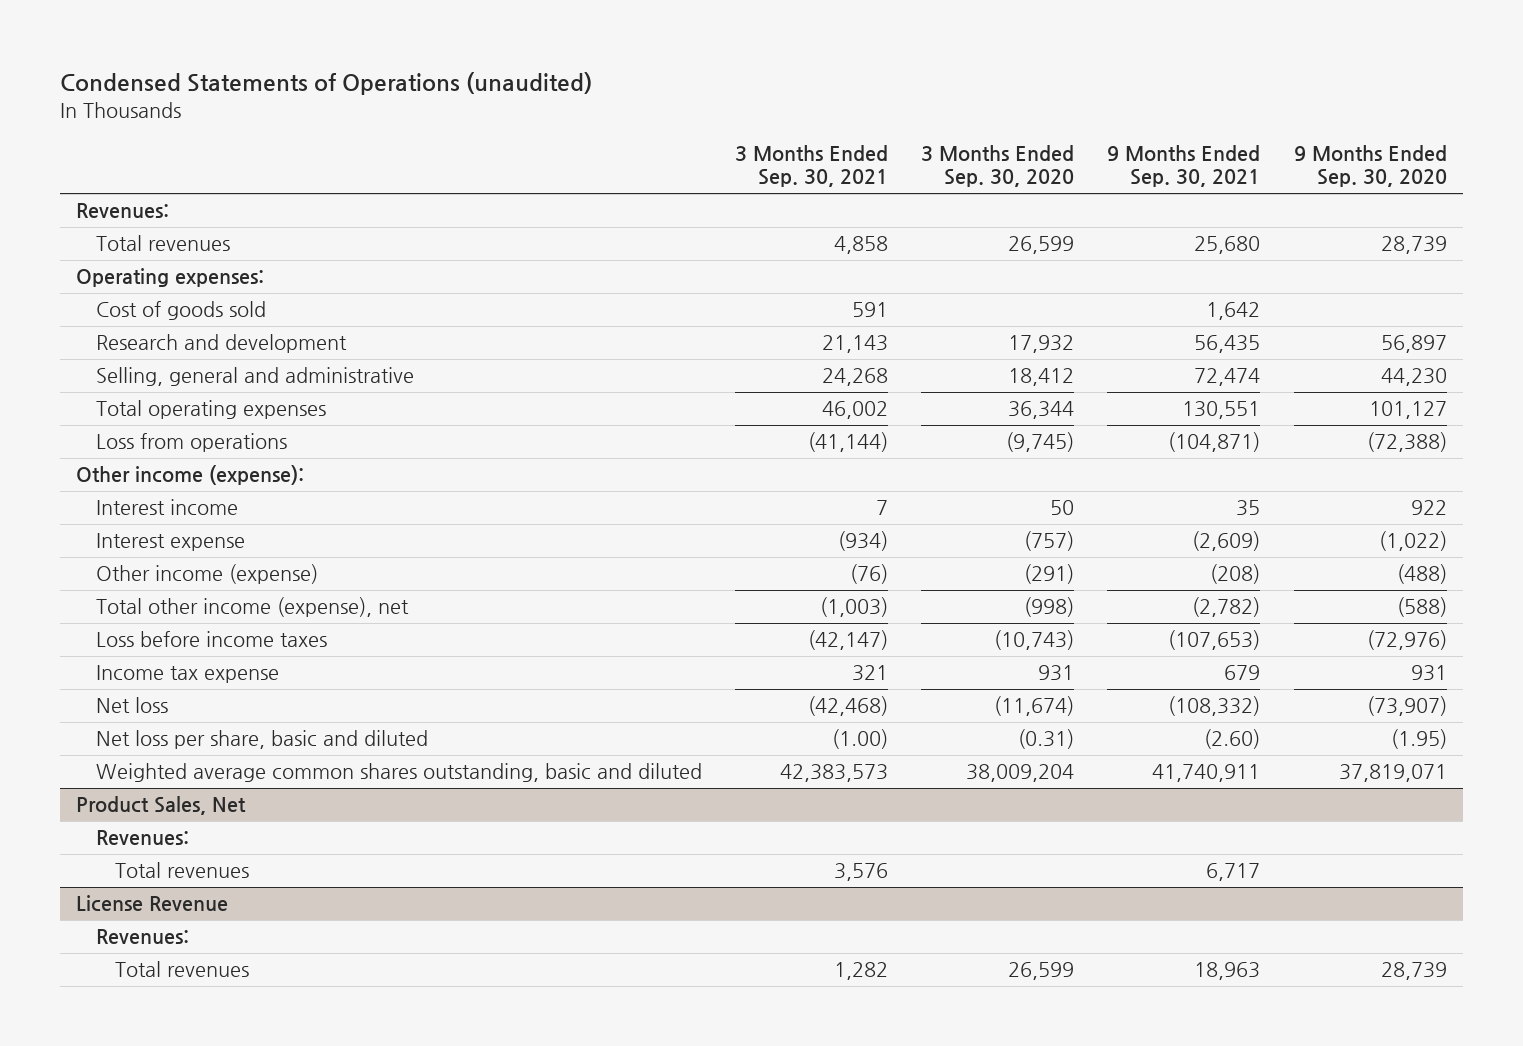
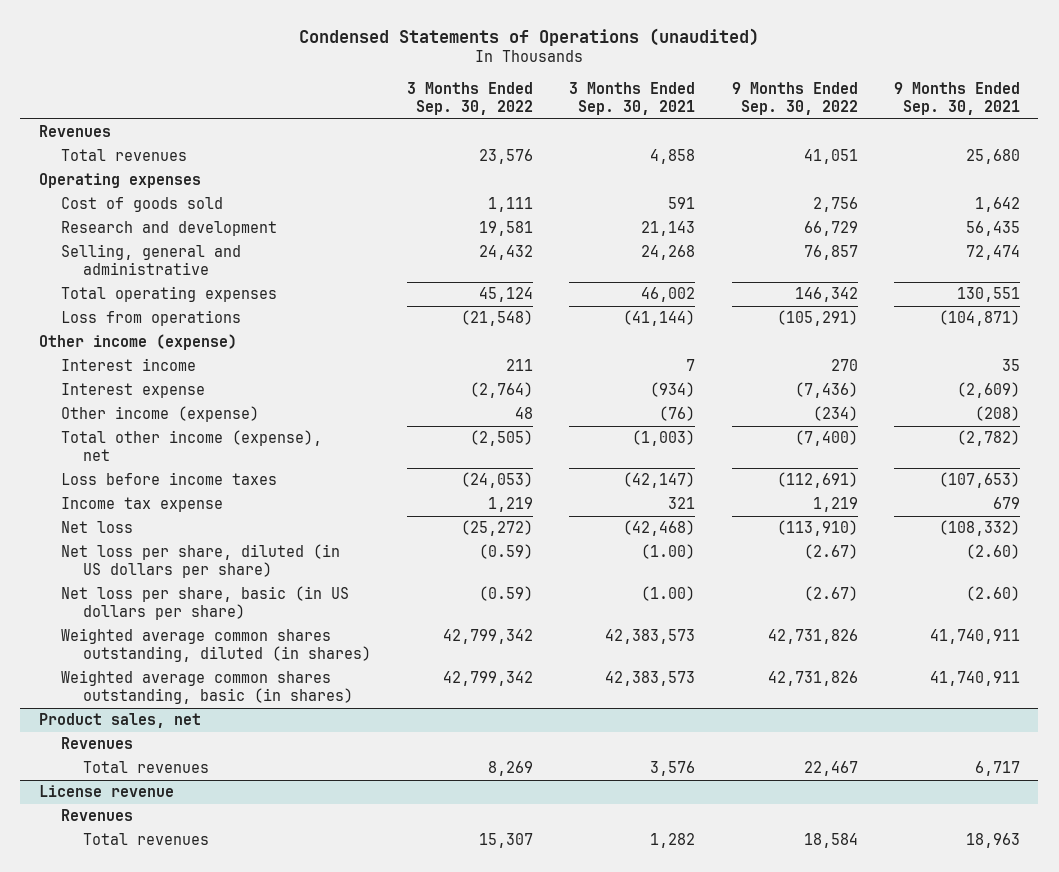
- | 3 Months Ended Sep. 30, 2021 | 3 Months Ended Sep. 30, 2020 | 9 Months Ended Sep. 30, 2021 | 9 Months Ended Sep. 30, 2020
+ | 3 Months Ended Sep. 30, 2022 | 3 Months Ended Sep. 30, 2021 | 9 Months Ended Sep. 30, 2022 | 9 Months Ended Sep. 30, 2021
- Revenues:
+ Revenues
- Operating expenses:
+ Operating expenses
- Other income (expense):
+ Other income (expense)
- Net loss per share, basic and diluted | (1.00) | (0.31) | (2.60) | (1.95)
- Weighted average common shares outstanding, basic and diluted | 42,383,573 | 38,009,204 | 41,740,911 | 37,819,071
- Product Sales, Net
- Revenues:
+ Net loss per share, diluted (in US dollars per share) | (0.59) | (1.00) | (2.67) | (2.60)
+ Net loss per share, basic (in US dollars per share) | (0.59) | (1.00) | (2.67) | (2.60)
+ Weighted average common shares outstanding, diluted (in shares) | 42,799,342 | 42,383,573 | 42,731,826 | 41,740,911
+ Weighted average common shares outstanding, basic (in shares) | 42,799,342 | 42,383,573 | 42,731,826 | 41,740,911
+ Product sales, net
+ Revenues
- License Revenue
- Revenues:
+ License revenue
+ Revenues

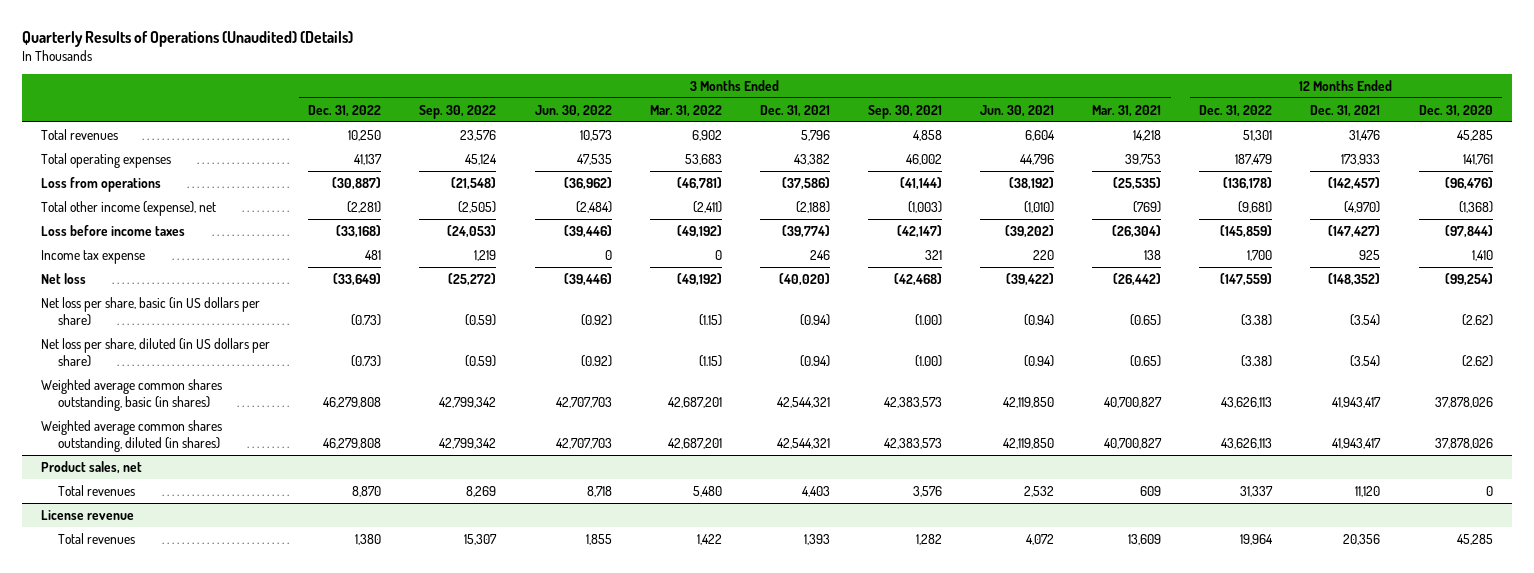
- Condensed Statements of Operations (unaudited)
+ Quarterly Results of Operations (Unaudited) (Details)
- | 3 Months Ended Sep. 30, 2022 | 3 Months Ended Sep. 30, 2021 | 9 Months Ended Sep. 30, 2022 | 9 Months Ended Sep. 30, 2021
+ | 3 Months Ended Dec. 31, 2022 | 3 Months Ended Sep. 30, 2022 | 3 Months Ended Jun. 30, 2022 | 3 Months Ended Mar. 31, 2022 | 3 Months Ended Dec. 31, 2021 | 3 Months Ended Sep. 30, 2021 | 3 Months Ended Jun. 30, 2021 | 3 Months Ended Mar. 31, 2021 | 12 Months Ended Dec. 31, 2022 | 12 Months Ended Dec. 31, 2021 | 12 Months Ended Dec. 31, 2020
- Revenues
- Operating expenses
- Cost of goods sold | 1,111 | 591 | 2,756 | 1,642
- Research and development | 19,581 | 21,143 | 66,729 | 56,435
- Selling, general and administrative | 24,432 | 24,268 | 76,857 | 72,474
- Other income (expense)
- Interest income | 211 | 7 | 270 | 35
- Interest expense | (2,764) | (934) | (7,436) | (2,609)
- Other income (expense) | 48 | (76) | (234) | (208)
moved down: Net loss per share, diluted (in US dollars per share) | (0.73) | (0.59) | (0.92) | (1.15) | (0.94) | (1.00) | (0.94) | (0.65) | (3.38) | (3.54) | (2.62)
moved down: Weighted average common shares outstanding, diluted (in shares) | 46,279,808 | 42,799,342 | 42,707,703 | 42,687,201 | 42,544,321 | 42,383,573 | 42,119,850 | 40,700,827 | 43,626,113 | 41,943,417 | 37,878,026
@ Product sales, net
- Revenues
@ License revenue
- Revenues

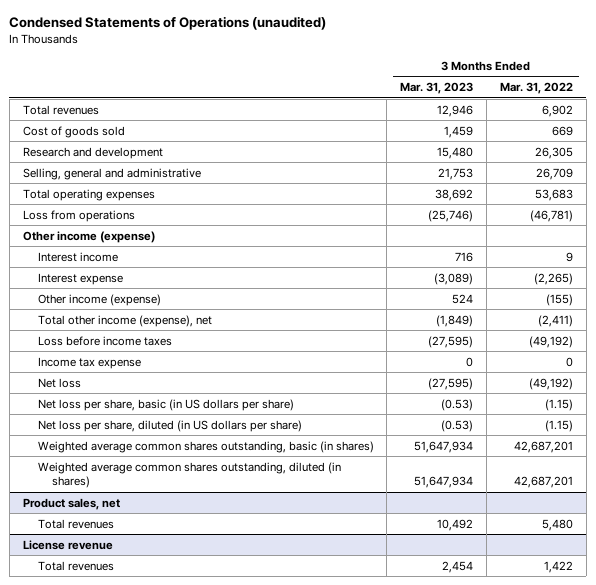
- Quarterly Results of Operations (Unaudited) (Details)
+ Condensed Statements of Operations (unaudited)
- | 3 Months Ended Dec. 31, 2022 | 3 Months Ended Sep. 30, 2022 | 3 Months Ended Jun. 30, 2022 | 3 Months Ended Mar. 31, 2022 | 3 Months Ended Dec. 31, 2021 | 3 Months Ended Sep. 30, 2021 | 3 Months Ended Jun. 30, 2021 | 3 Months Ended Mar. 31, 2021 | 12 Months Ended Dec. 31, 2022 | 12 Months Ended Dec. 31, 2021 | 12 Months Ended Dec. 31, 2020
+ | 3 Months Ended Mar. 31, 2023 | 3 Months Ended Mar. 31, 2022
+ Cost of goods sold | 1,459 | 669
+ Research and development | 15,480 | 26,305
+ Selling, general and administrative | 21,753 | 26,709
+ Other income (expense)
+ Interest income | 716 | 9
+ Interest expense | (3,089) | (2,265)
+ Other income (expense) | 524 | (155)

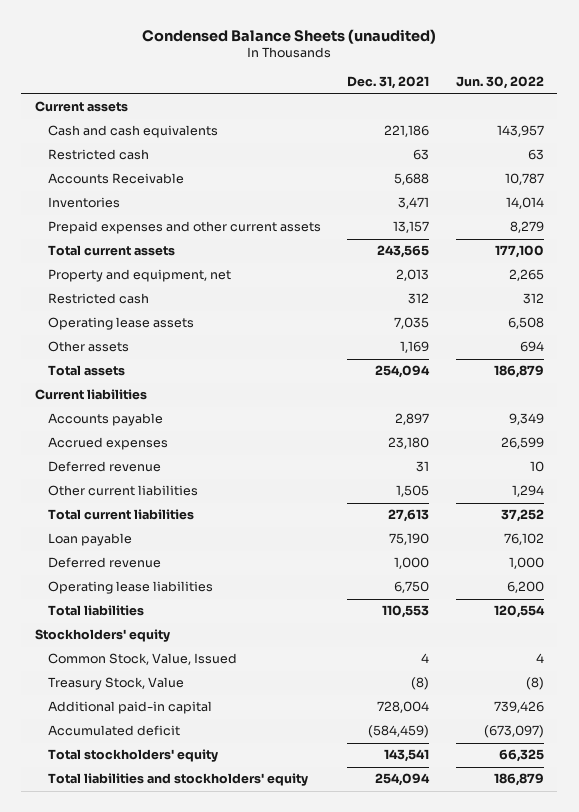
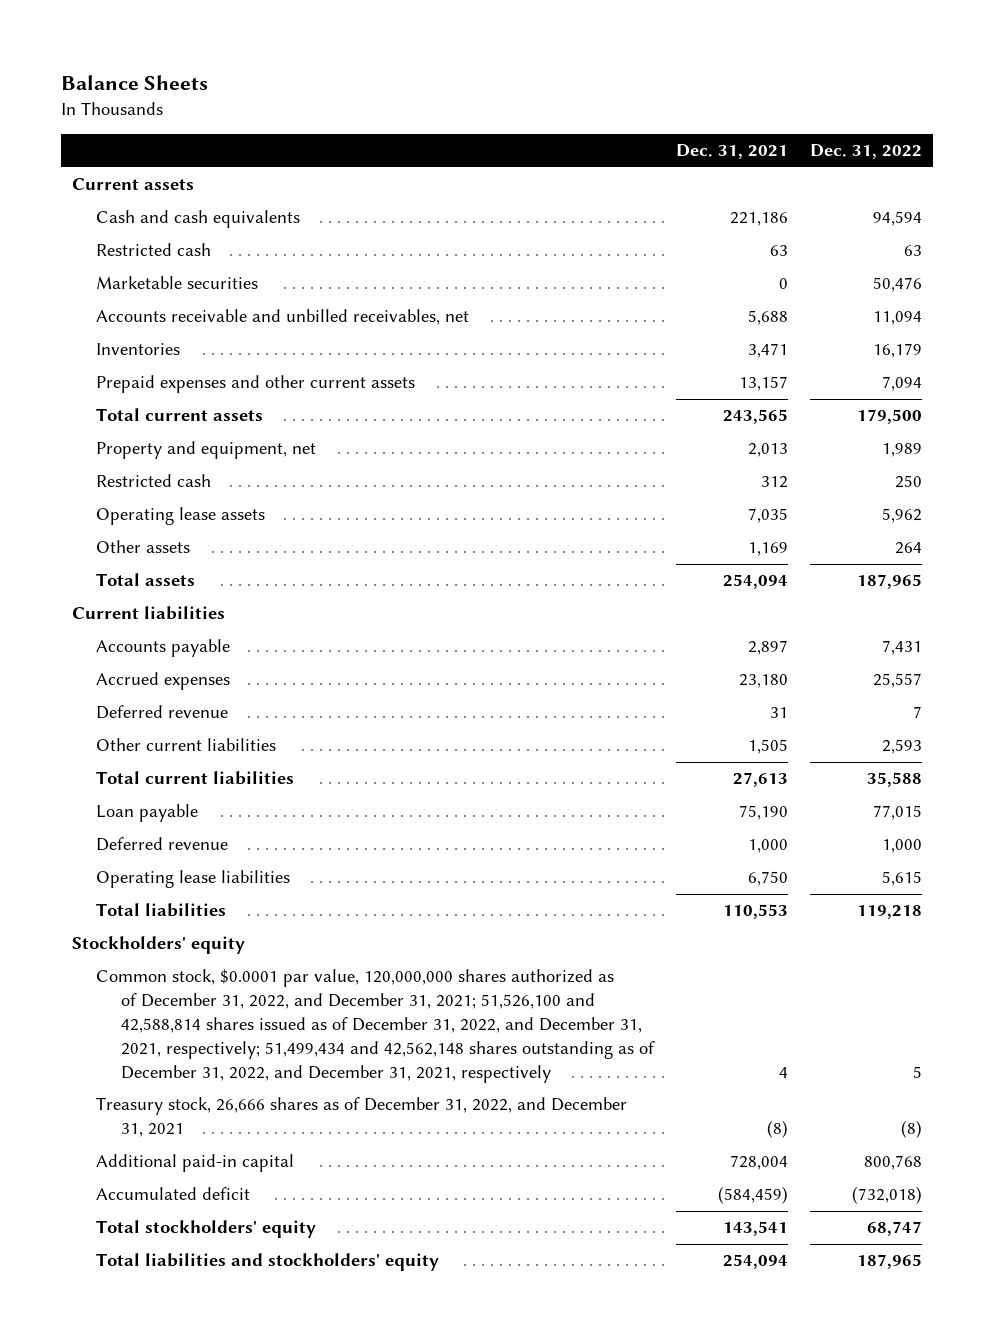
- Condensed Balance Sheets (unaudited)
+ Balance Sheets
- | Dec. 31, 2021 | Jun. 30, 2022
+ | Dec. 31, 2021 | Dec. 31, 2022
- Accounts Receivable | 5,688 | 10,787
+ Marketable securities | 0 | 50,476
+ Accounts receivable and unbilled receivables, net | 5,688 | 11,094
- Common Stock, Value, Issued | 4 | 4
- Treasury Stock, Value | (8) | (8)
+ Common stock, $0.0001 par value, 120,000,000 shares authorized as of December 31, 2022, and December 31, 2021; 51,526,100 and 42,588,814 shares issued as of December 31, 2022, and December 31, 2021, respectively; 51,499,434 and 42,562,148 shares outstanding as of December 31, 2022, and December 31, 2021, respectively | 4 | 5
+ Treasury stock, 26,666 shares as of December 31, 2022, and December 31, 2021 | (8) | (8)

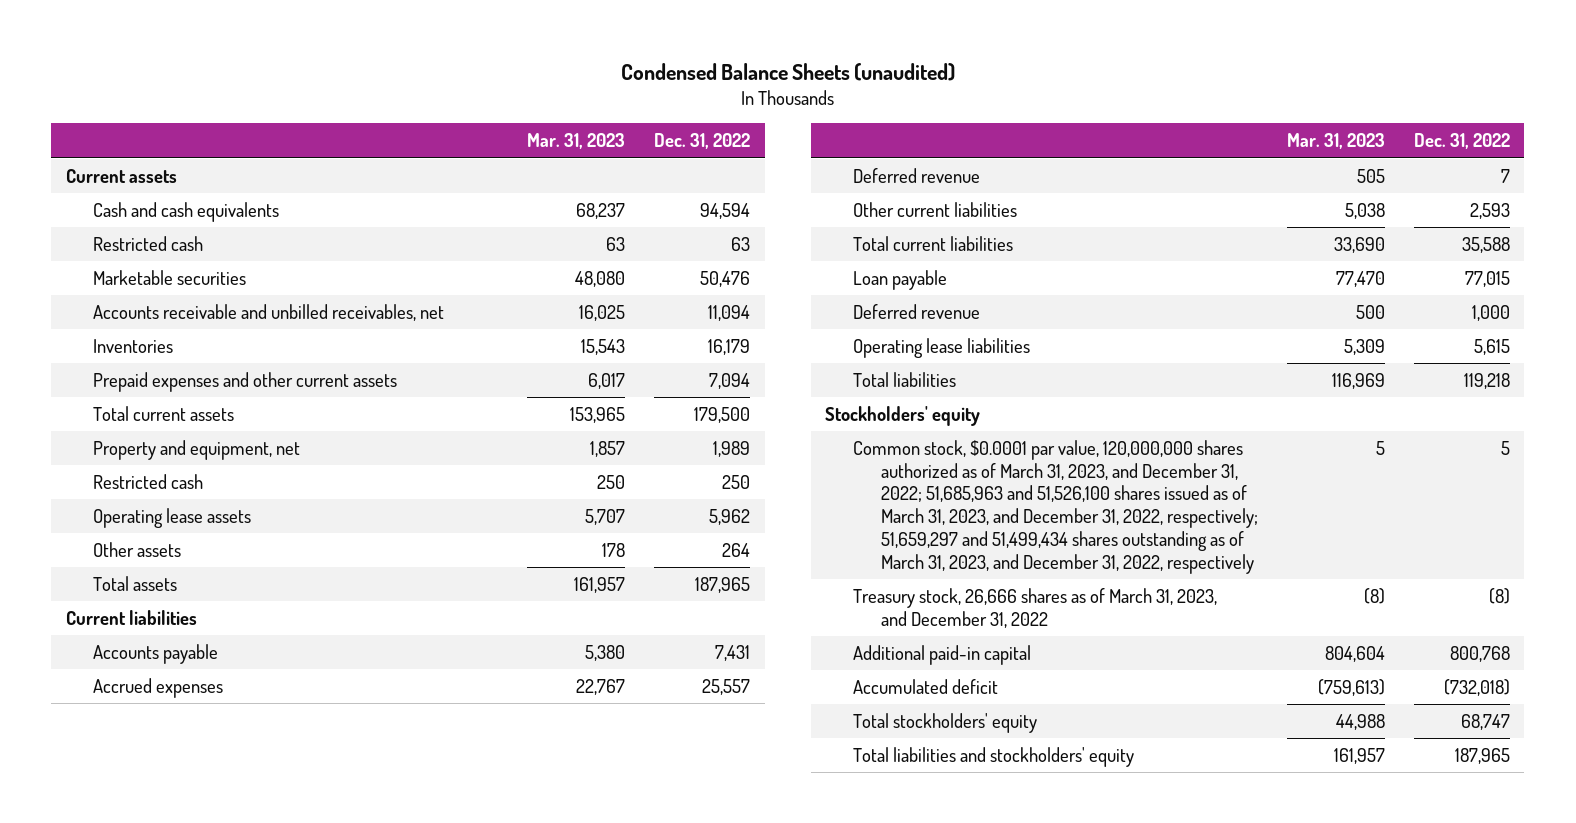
- Balance Sheets
+ Condensed Balance Sheets (unaudited)
- | Dec. 31, 2021 | Dec. 31, 2022
+ | Mar. 31, 2023 | Dec. 31, 2022
- Common stock, $0.0001 par value, 120,000,000 shares authorized as of December 31, 2022, and December 31, 2021; 51,526,100 and 42,588,814 shares issued as of December 31, 2022, and December 31, 2021, respectively; 51,499,434 and 42,562,148 shares outstanding as of December 31, 2022, and December 31, 2021, respectively | 4 | 5
- Treasury stock, 26,666 shares as of December 31, 2022, and December 31, 2021 | (8) | (8)
+ Common stock, $0.0001 par value, 120,000,000 shares authorized as of March 31, 2023, and December 31, 2022; 51,685,963 and 51,526,100 shares issued as of March 31, 2023, and December 31, 2022, respectively; 51,659,297 and 51,499,434 shares outstanding as of March 31, 2023, and December 31, 2022, respectively | 5 | 5
+ Treasury stock, 26,666 shares as of March 31, 2023, and December 31, 2022 | (8) | (8)

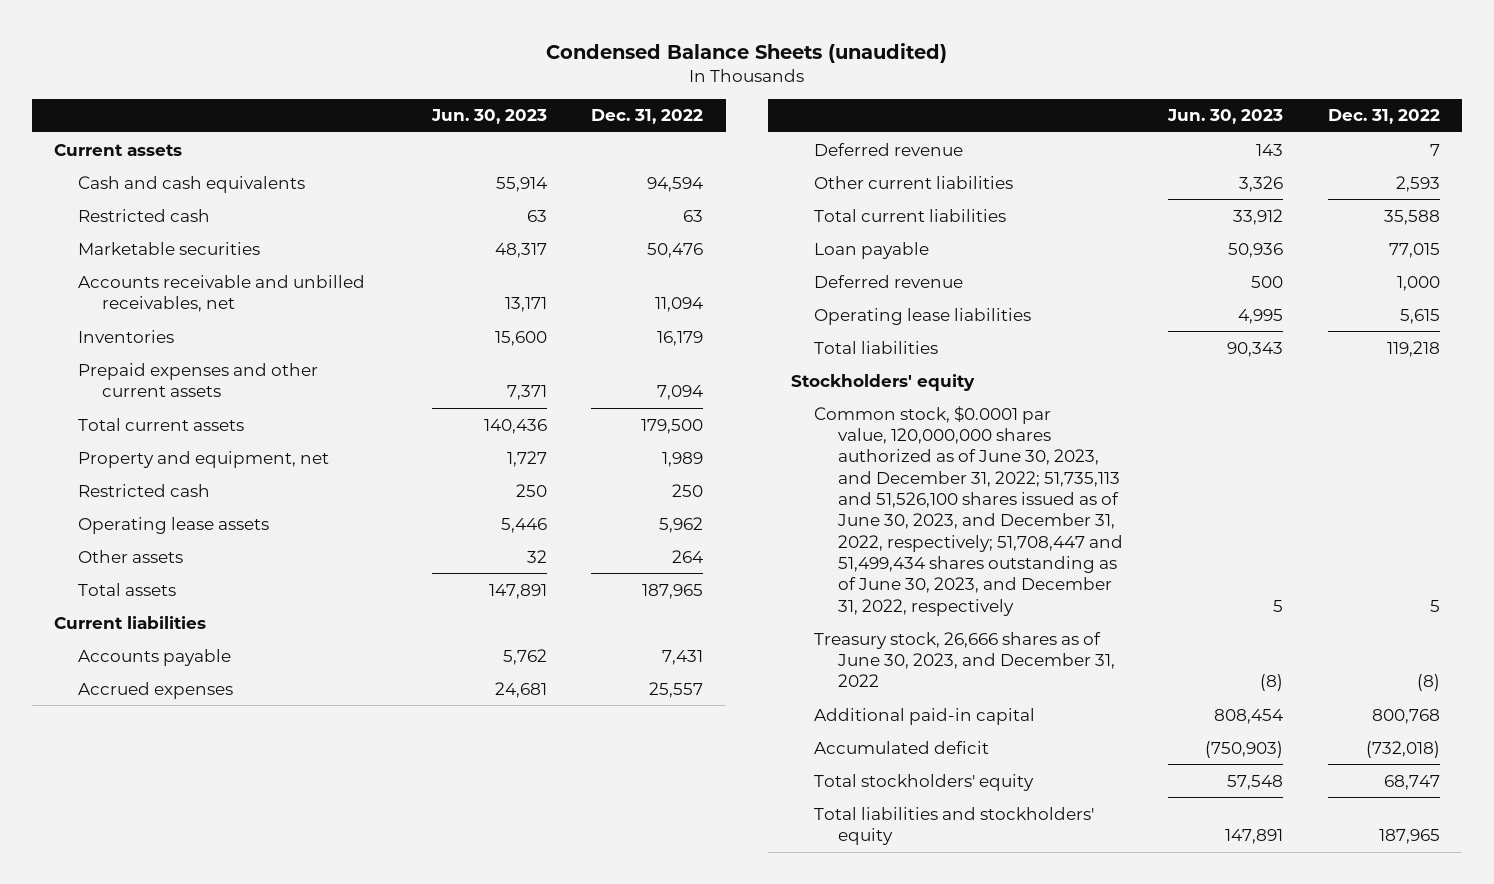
- | Mar. 31, 2023 | Dec. 31, 2022
+ | Jun. 30, 2023 | Dec. 31, 2022
- Common stock, $0.0001 par value, 120,000,000 shares authorized as of March 31, 2023, and December 31, 2022; 51,685,963 and 51,526,100 shares issued as of March 31, 2023, and December 31, 2022, respectively; 51,659,297 and 51,499,434 shares outstanding as of March 31, 2023, and December 31, 2022, respectively | 5 | 5
- Treasury stock, 26,666 shares as of March 31, 2023, and December 31, 2022 | (8) | (8)
+ Common stock, $0.0001 par value, 120,000,000 shares authorized as of June 30, 2023, and December 31, 2022; 51,735,113 and 51,526,100 shares issued as of June 30, 2023, and December 31, 2022, respectively; 51,708,447 and 51,499,434 shares outstanding as of June 30, 2023, and December 31, 2022, respectively | 5 | 5
+ Treasury stock, 26,666 shares as of June 30, 2023, and December 31, 2022 | (8) | (8)

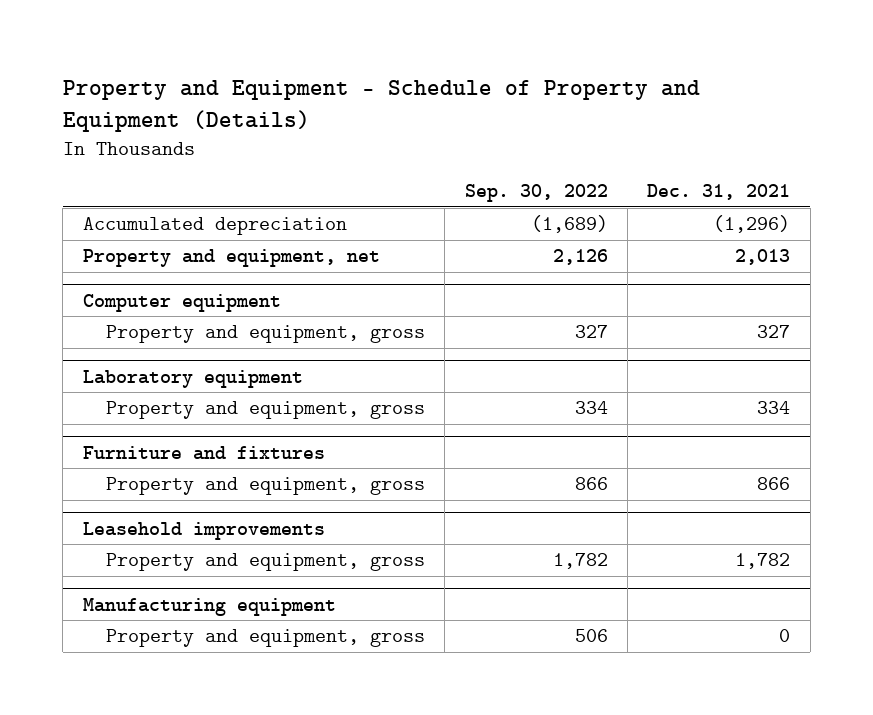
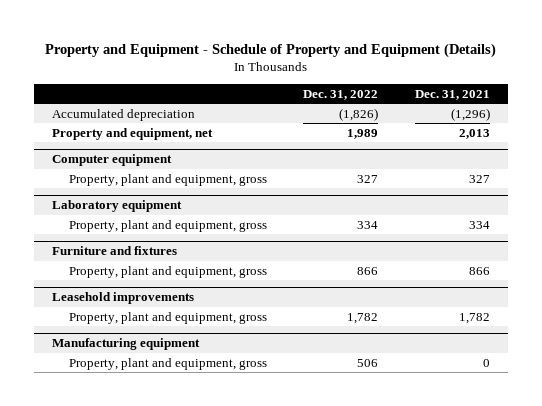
- | Sep. 30, 2022 | Dec. 31, 2021
+ | Dec. 31, 2022 | Dec. 31, 2021
@ Computer equipment
- Property and equipment, gross | 327 | 327
+ Property, plant and equipment, gross | 327 | 327
@ Laboratory equipment
- Property and equipment, gross | 334 | 334
+ Property, plant and equipment, gross | 334 | 334
@ Furniture and fixtures
- Property and equipment, gross | 866 | 866
+ Property, plant and equipment, gross | 866 | 866
@ Leasehold improvements
- Property and equipment, gross | 1,782 | 1,782
+ Property, plant and equipment, gross | 1,782 | 1,782
@ Manufacturing equipment
- Property and equipment, gross | 506 | 0
+ Property, plant and equipment, gross | 506 | 0

